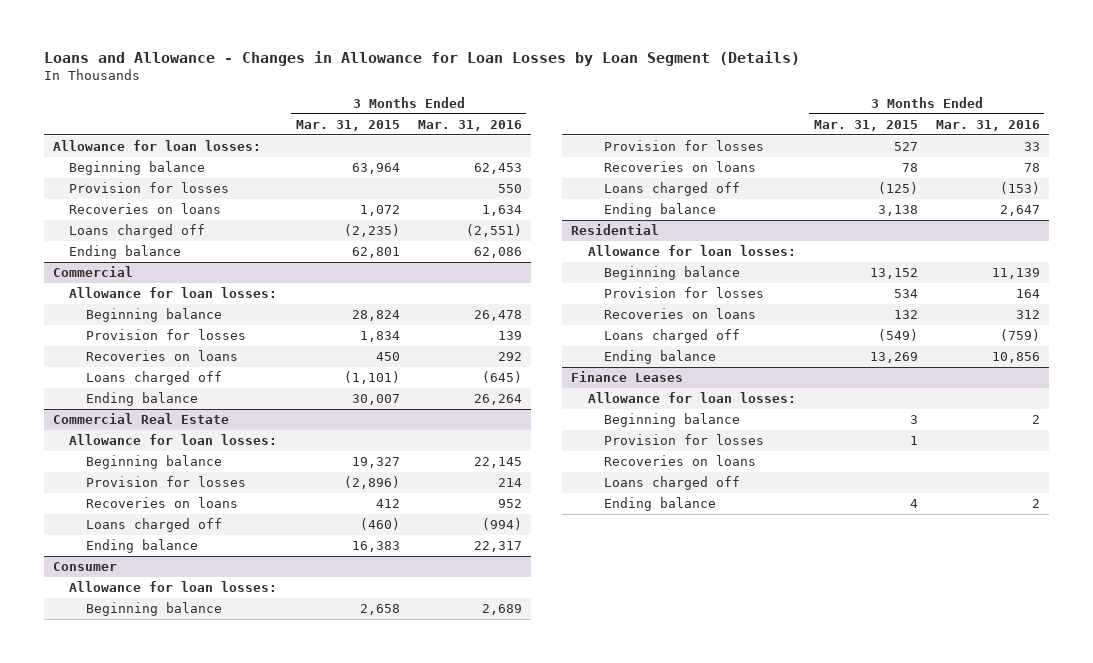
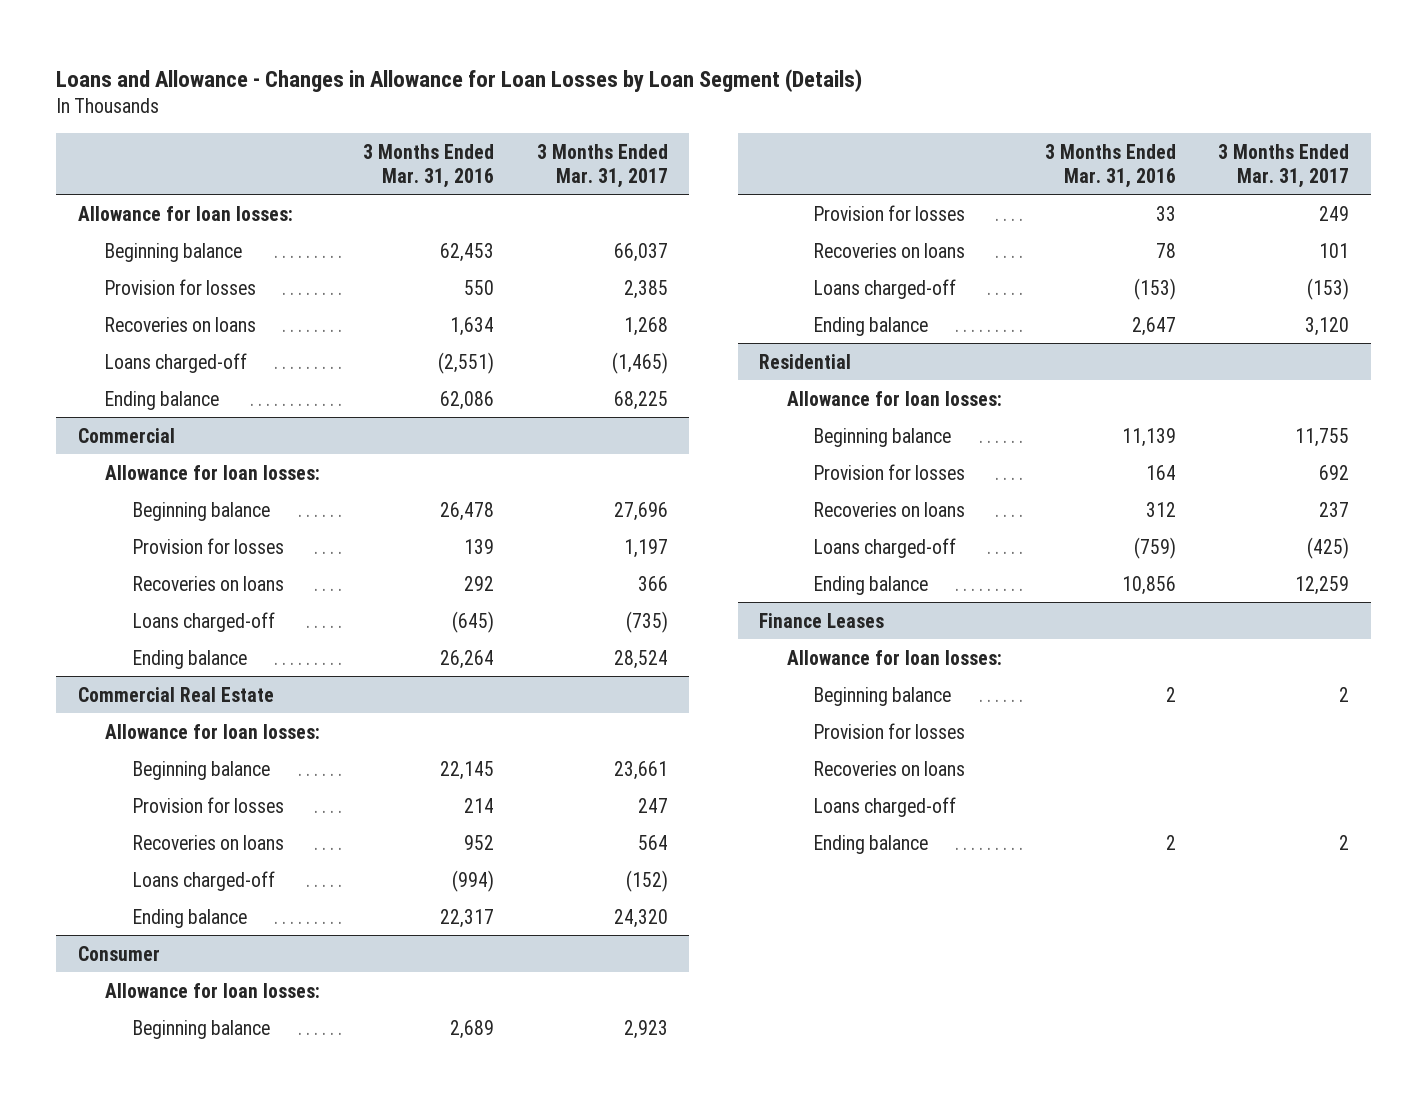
- | 3 Months Ended Mar. 31, 2015 | 3 Months Ended Mar. 31, 2016
+ | 3 Months Ended Mar. 31, 2016 | 3 Months Ended Mar. 31, 2017
- Loans charged off | (2,235) | (2,551)
+ Loans charged-off | (2,551) | (1,465)
@ Commercial
- Loans charged off | (1,101) | (645)
+ Loans charged-off | (645) | (735)
@ Commercial Real Estate
- Loans charged off | (460) | (994)
+ Loans charged-off | (994) | (152)
@ Consumer
- Loans charged off | (125) | (153)
+ Loans charged-off | (153) | (153)
@ Residential
- Loans charged off | (549) | (759)
+ Loans charged-off | (759) | (425)
@ Finance Leases
- Loans charged off
+ Loans charged-off

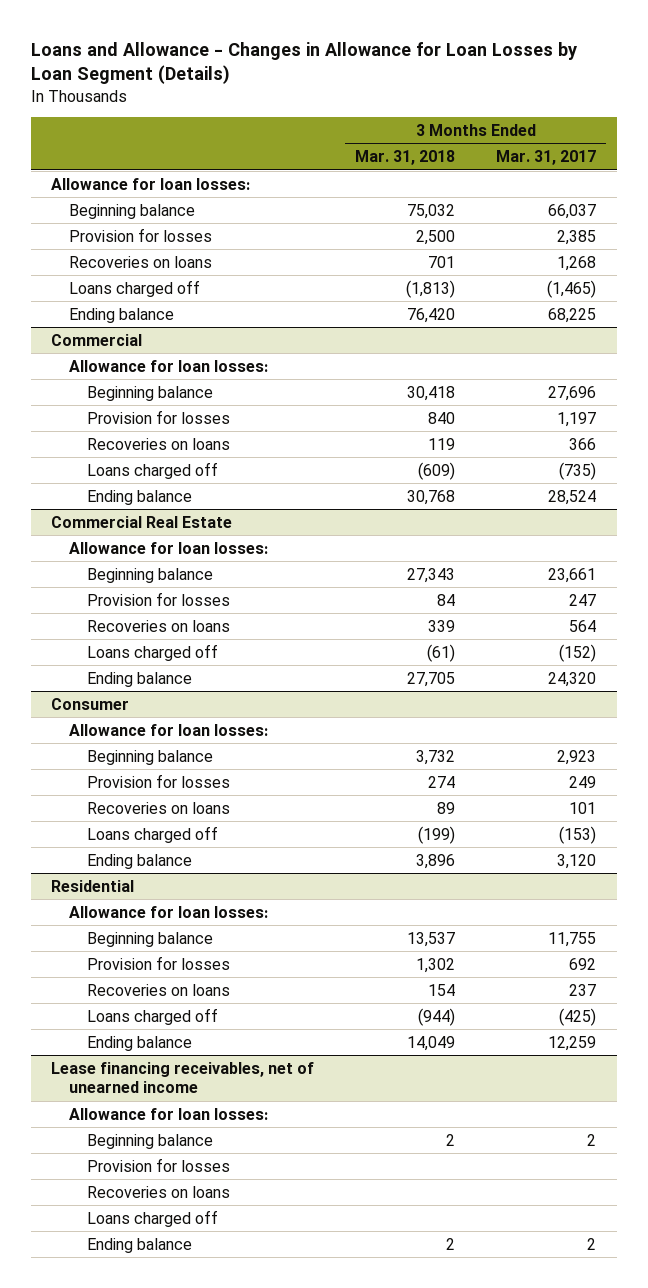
- | 3 Months Ended Mar. 31, 2016 | 3 Months Ended Mar. 31, 2017
+ | 3 Months Ended Mar. 31, 2018 | 3 Months Ended Mar. 31, 2017
- Loans charged-off | (2,551) | (1,465)
+ Loans charged off | (1,813) | (1,465)
@ Commercial
- Loans charged-off | (645) | (735)
+ Loans charged off | (609) | (735)
@ Commercial Real Estate
- Loans charged-off | (994) | (152)
+ Loans charged off | (61) | (152)
@ Consumer
- Loans charged-off | (153) | (153)
+ Loans charged off | (199) | (153)
@ Residential
- Loans charged-off | (759) | (425)
+ Loans charged off | (944) | (425)
- Finance Leases
+ Lease financing receivables, net of unearned income
- Loans charged-off
+ Loans charged off

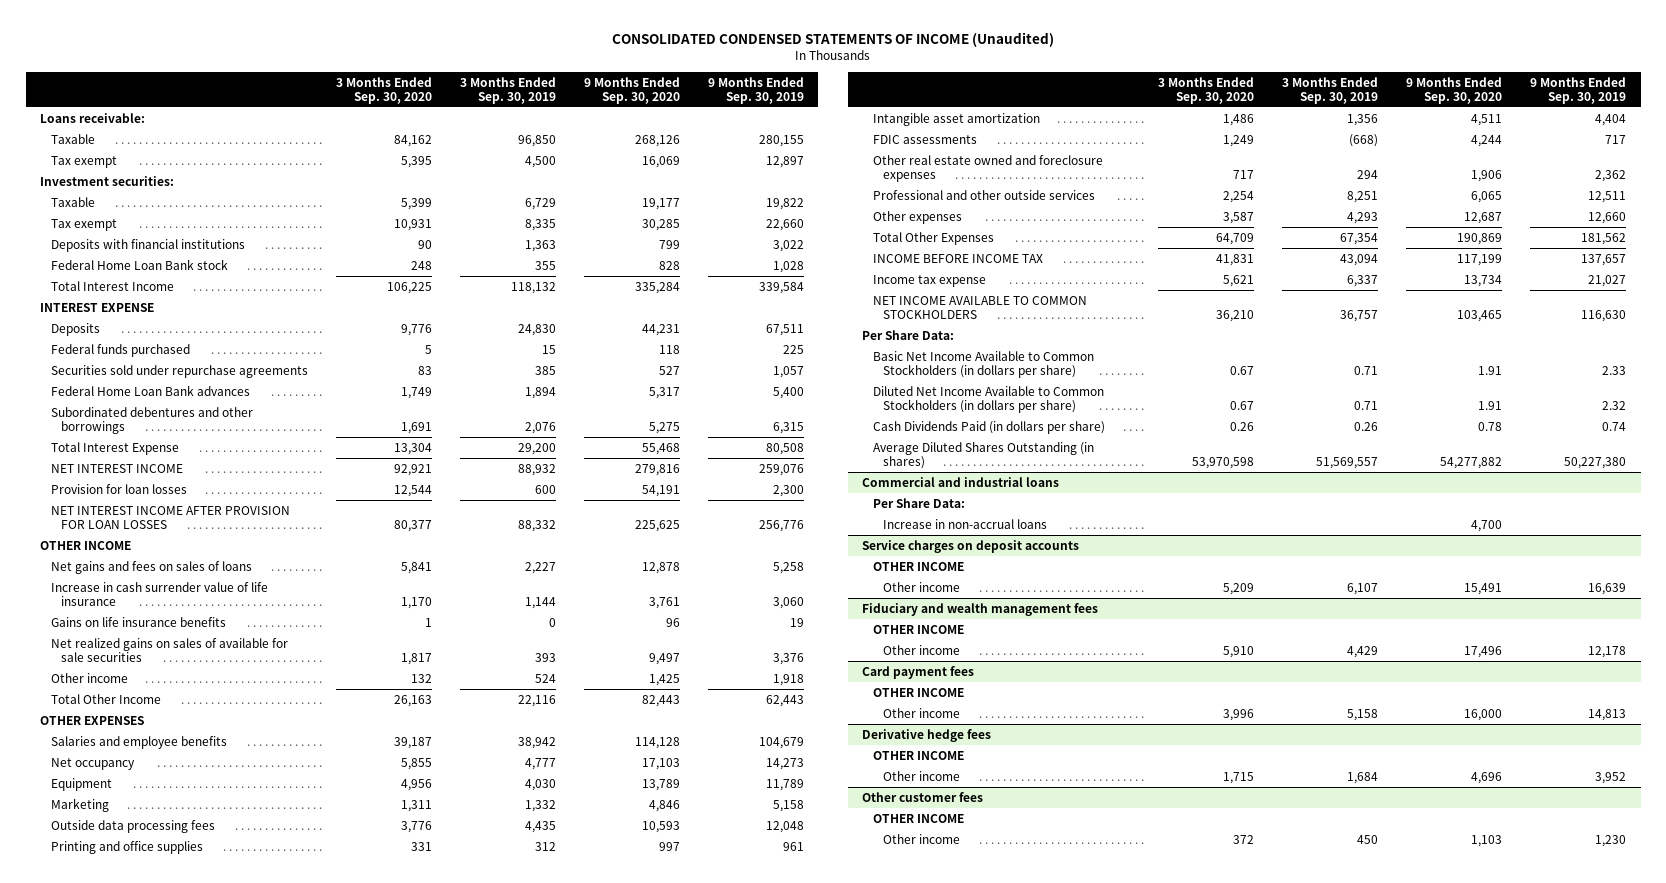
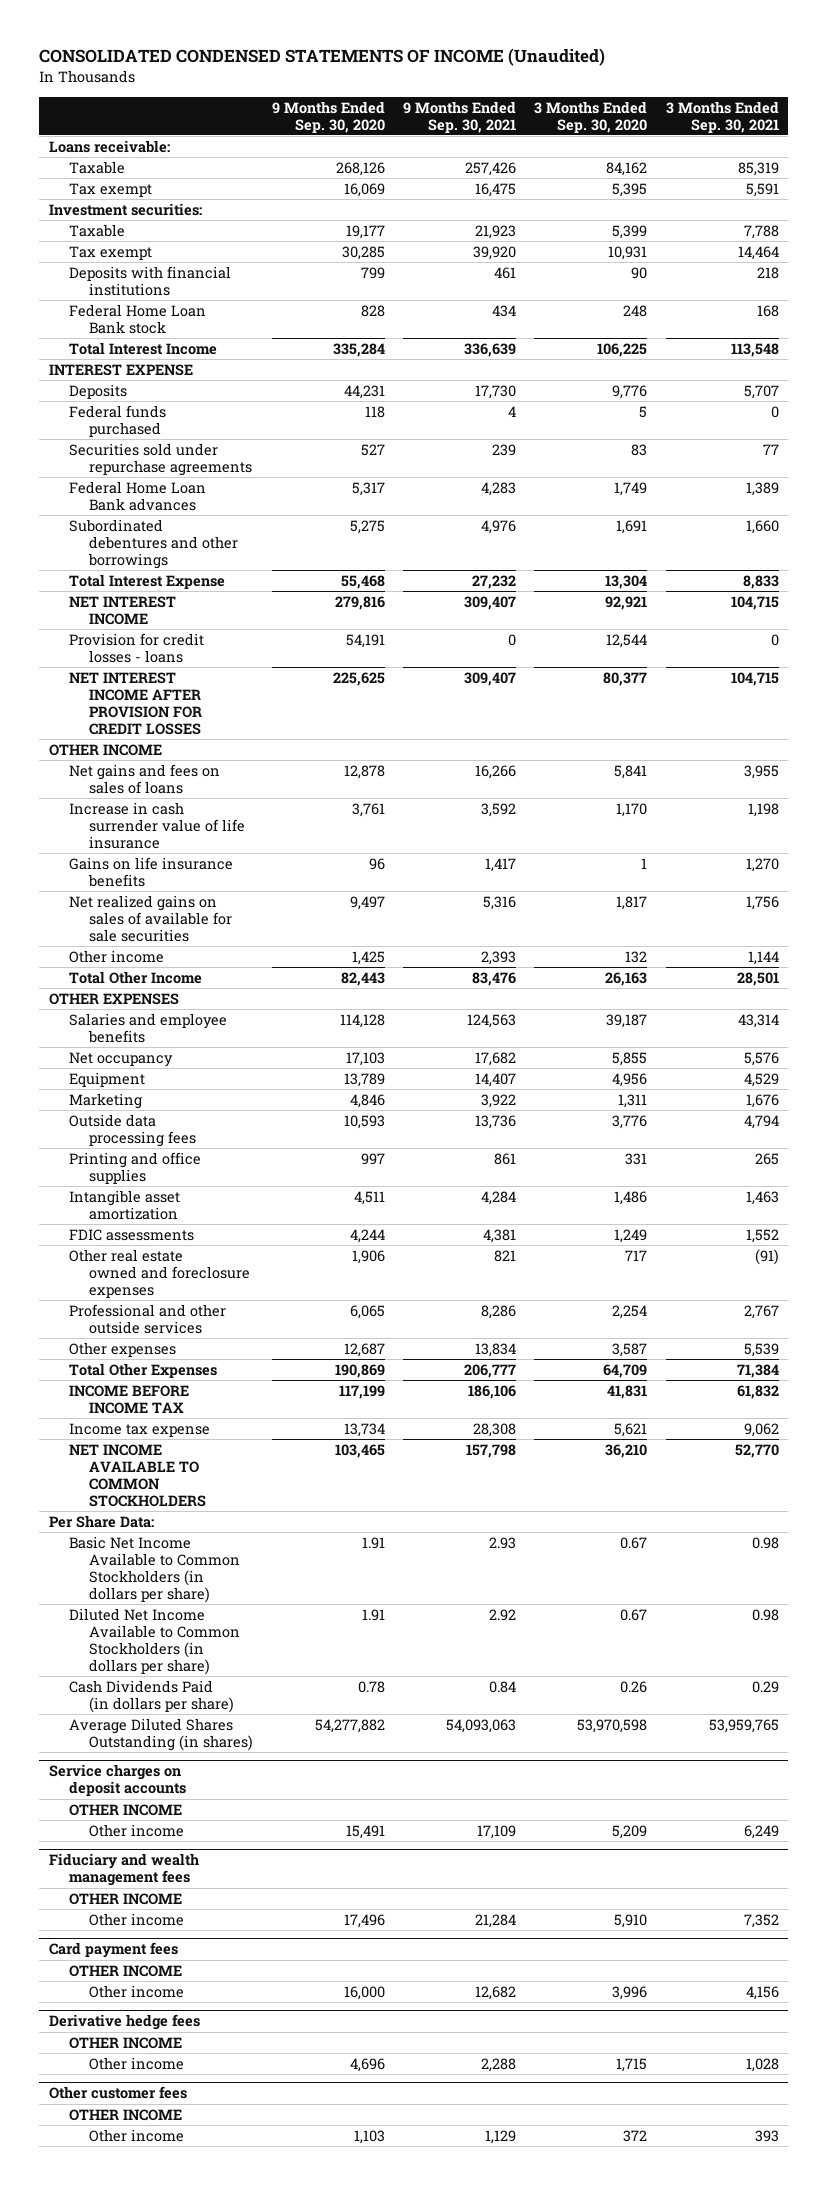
- | 3 Months Ended Sep. 30, 2020 | 3 Months Ended Sep. 30, 2019 | 9 Months Ended Sep. 30, 2020 | 9 Months Ended Sep. 30, 2019
+ | 9 Months Ended Sep. 30, 2020 | 9 Months Ended Sep. 30, 2021 | 3 Months Ended Sep. 30, 2020 | 3 Months Ended Sep. 30, 2021
- Provision for loan losses | 12,544 | 600 | 54,191 | 2,300
- NET INTEREST INCOME AFTER PROVISION FOR LOAN LOSSES | 80,377 | 88,332 | 225,625 | 256,776
+ Provision for credit losses - loans | 54,191 | 0 | 12,544 | 0
+ NET INTEREST INCOME AFTER PROVISION FOR CREDIT LOSSES | 225,625 | 309,407 | 80,377 | 104,715
- Commercial and industrial loans
- Per Share Data:
- Increase in non-accrual loans | | | 4,700 |

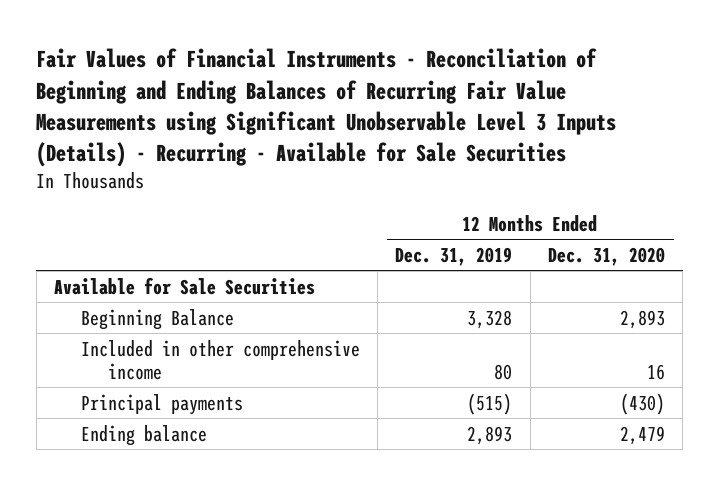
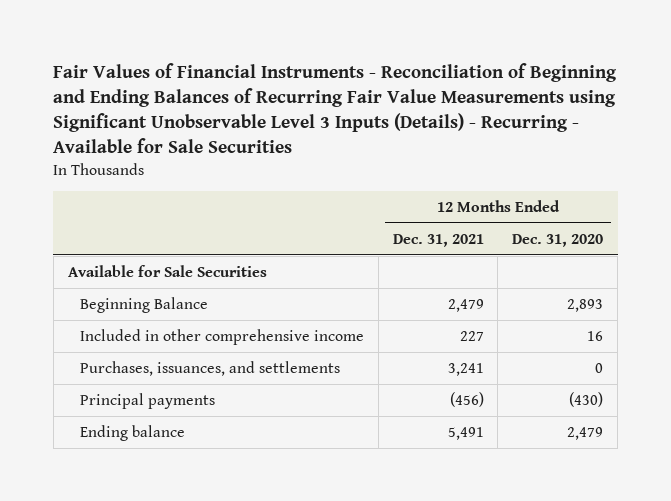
- | 12 Months Ended Dec. 31, 2019 | 12 Months Ended Dec. 31, 2020
+ | 12 Months Ended Dec. 31, 2021 | 12 Months Ended Dec. 31, 2020
+ Purchases, issuances, and settlements | 3,241 | 0

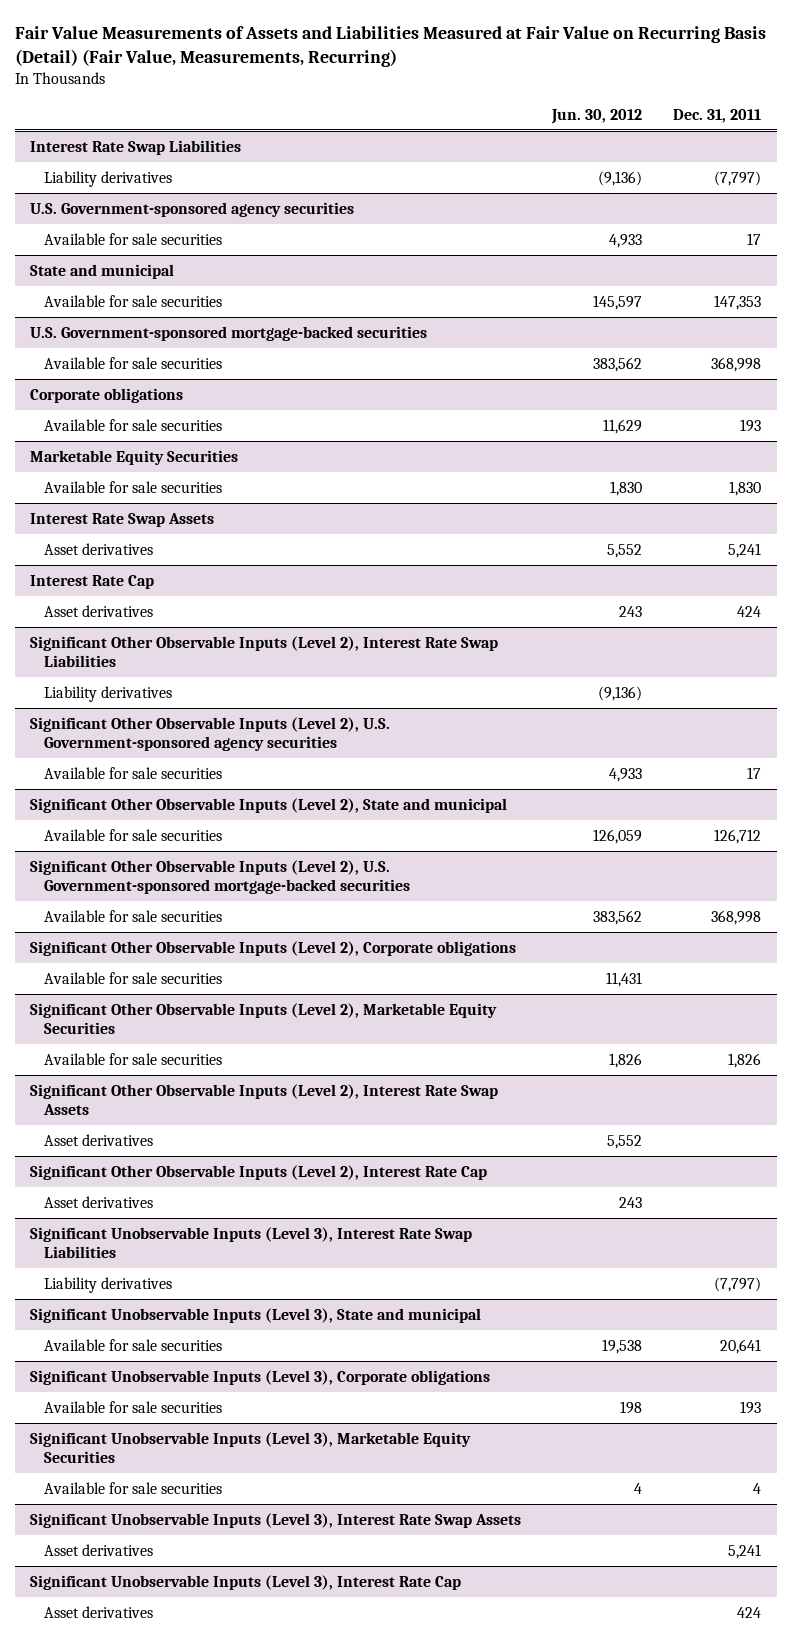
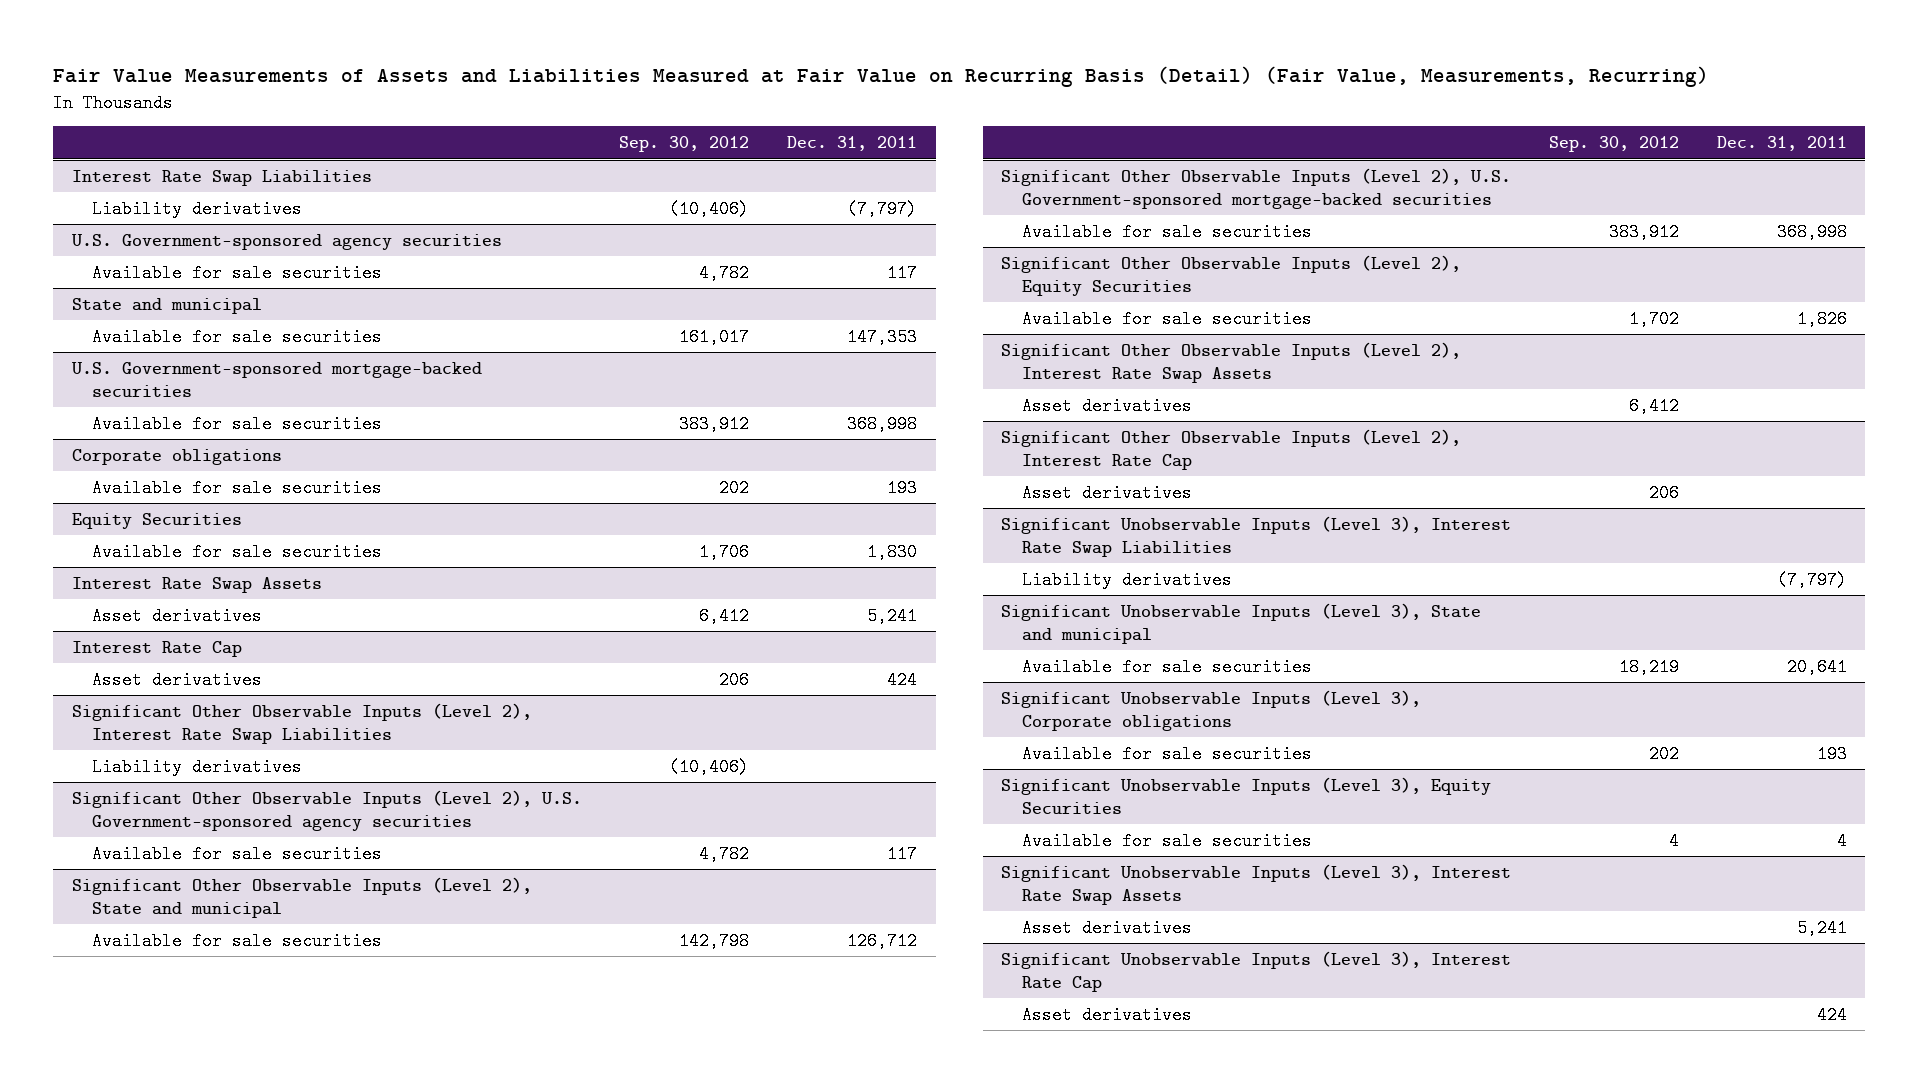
- | Jun. 30, 2012 | Dec. 31, 2011
+ | Sep. 30, 2012 | Dec. 31, 2011
@ U.S. Government-sponsored agency securities
- Available for sale securities | 4,933 | 17
+ Available for sale securities | 4,782 | 117
- Marketable Equity Securities
+ Equity Securities
@ Significant Other Observable Inputs (Level 2), U.S. Government-sponsored agency securities
- Available for sale securities | 4,933 | 17
+ Available for sale securities | 4,782 | 117
- Significant Other Observable Inputs (Level 2), Corporate obligations
- Available for sale securities | 11,431 |
- Significant Other Observable Inputs (Level 2), Marketable Equity Securities
+ Significant Other Observable Inputs (Level 2), Equity Securities
- Significant Unobservable Inputs (Level 3), Marketable Equity Securities
+ Significant Unobservable Inputs (Level 3), Equity Securities

